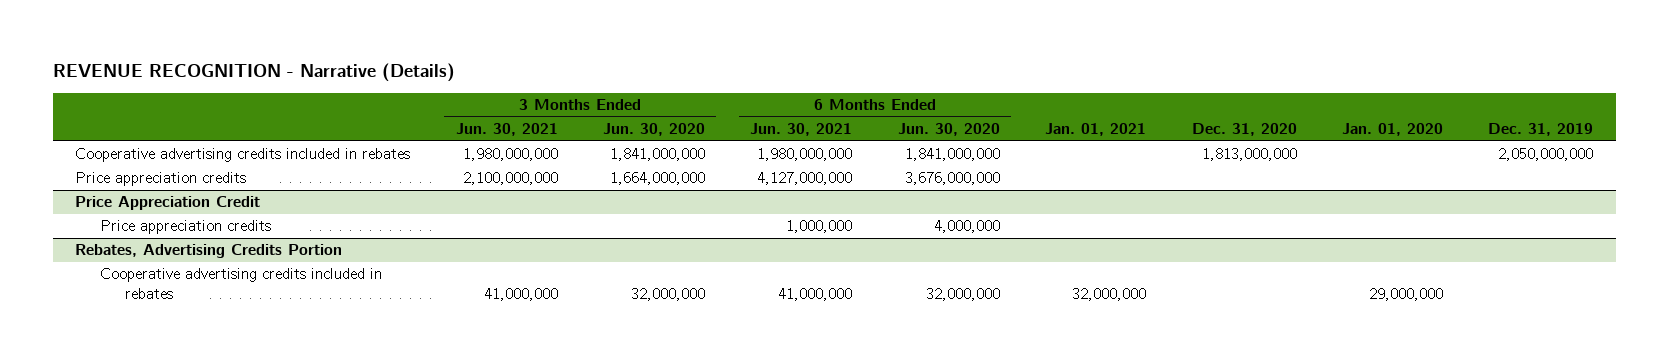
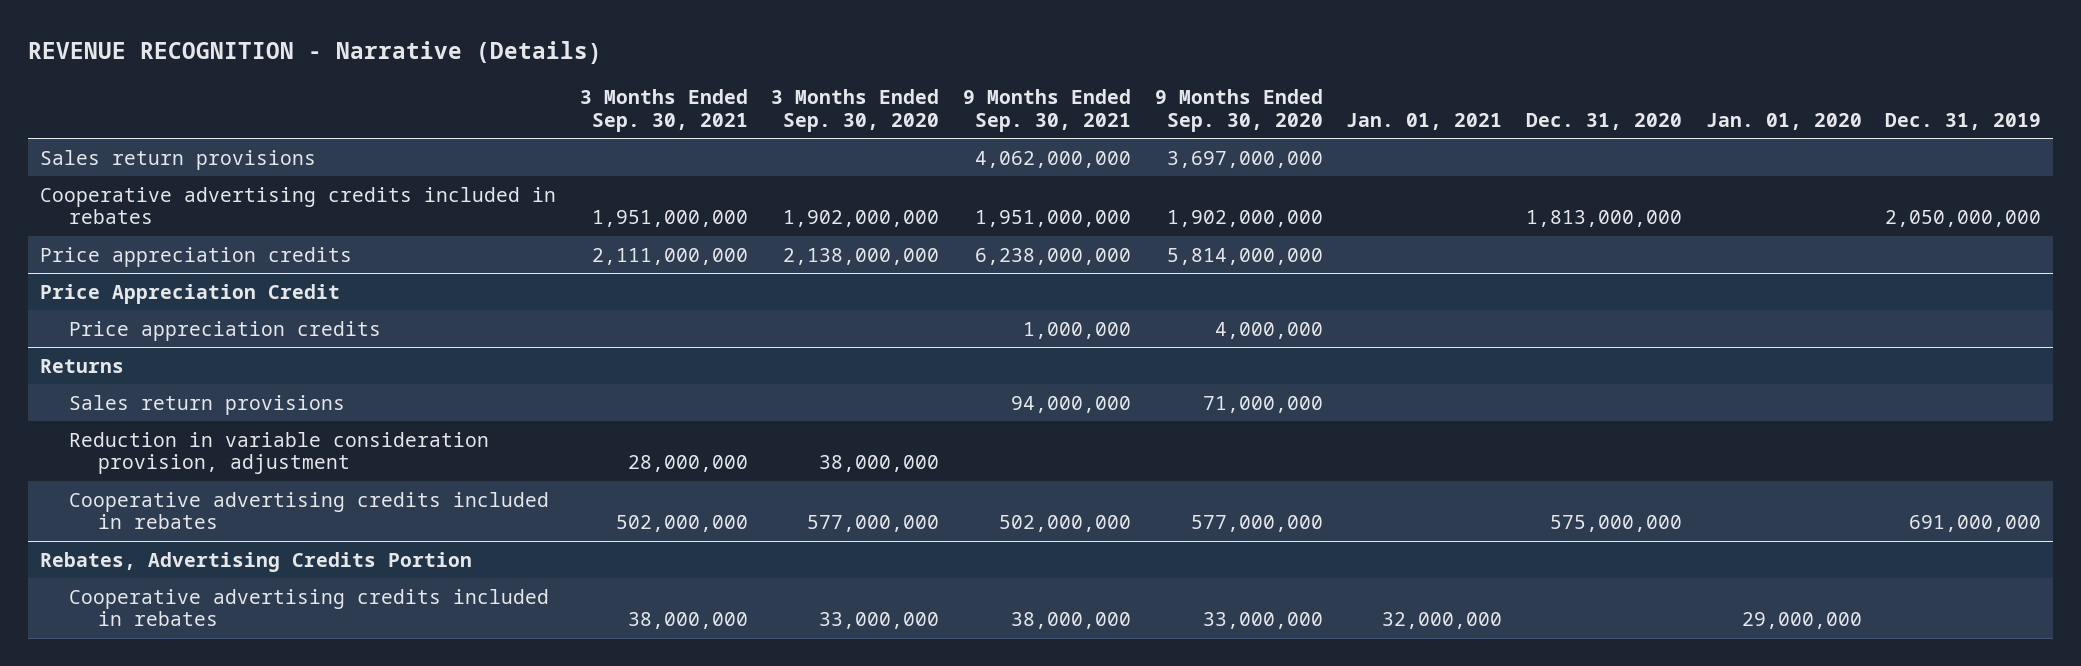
- | 3 Months Ended Jun. 30, 2021 | 3 Months Ended Jun. 30, 2020 | 6 Months Ended Jun. 30, 2021 | 6 Months Ended Jun. 30, 2020 | Jan. 01, 2021 | Dec. 31, 2020 | Jan. 01, 2020 | Dec. 31, 2019
+ | 3 Months Ended Sep. 30, 2021 | 3 Months Ended Sep. 30, 2020 | 9 Months Ended Sep. 30, 2021 | 9 Months Ended Sep. 30, 2020 | Jan. 01, 2021 | Dec. 31, 2020 | Jan. 01, 2020 | Dec. 31, 2019
+ Sales return provisions | | | 4,062,000,000 | 3,697,000,000 | | | |
+ Returns
+ Sales return provisions | | | 94,000,000 | 71,000,000 | | | |
+ Reduction in variable consideration provision, adjustment | 28,000,000 | 38,000,000 | | | | | |
+ Cooperative advertising credits included in rebates | 502,000,000 | 577,000,000 | 502,000,000 | 577,000,000 | | 575,000,000 | | 691,000,000

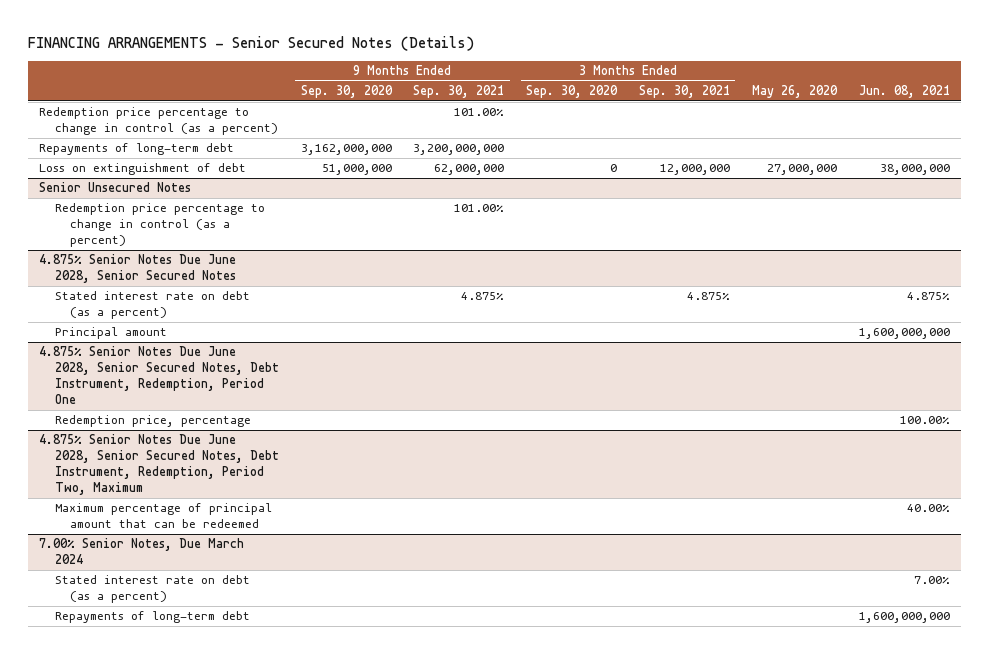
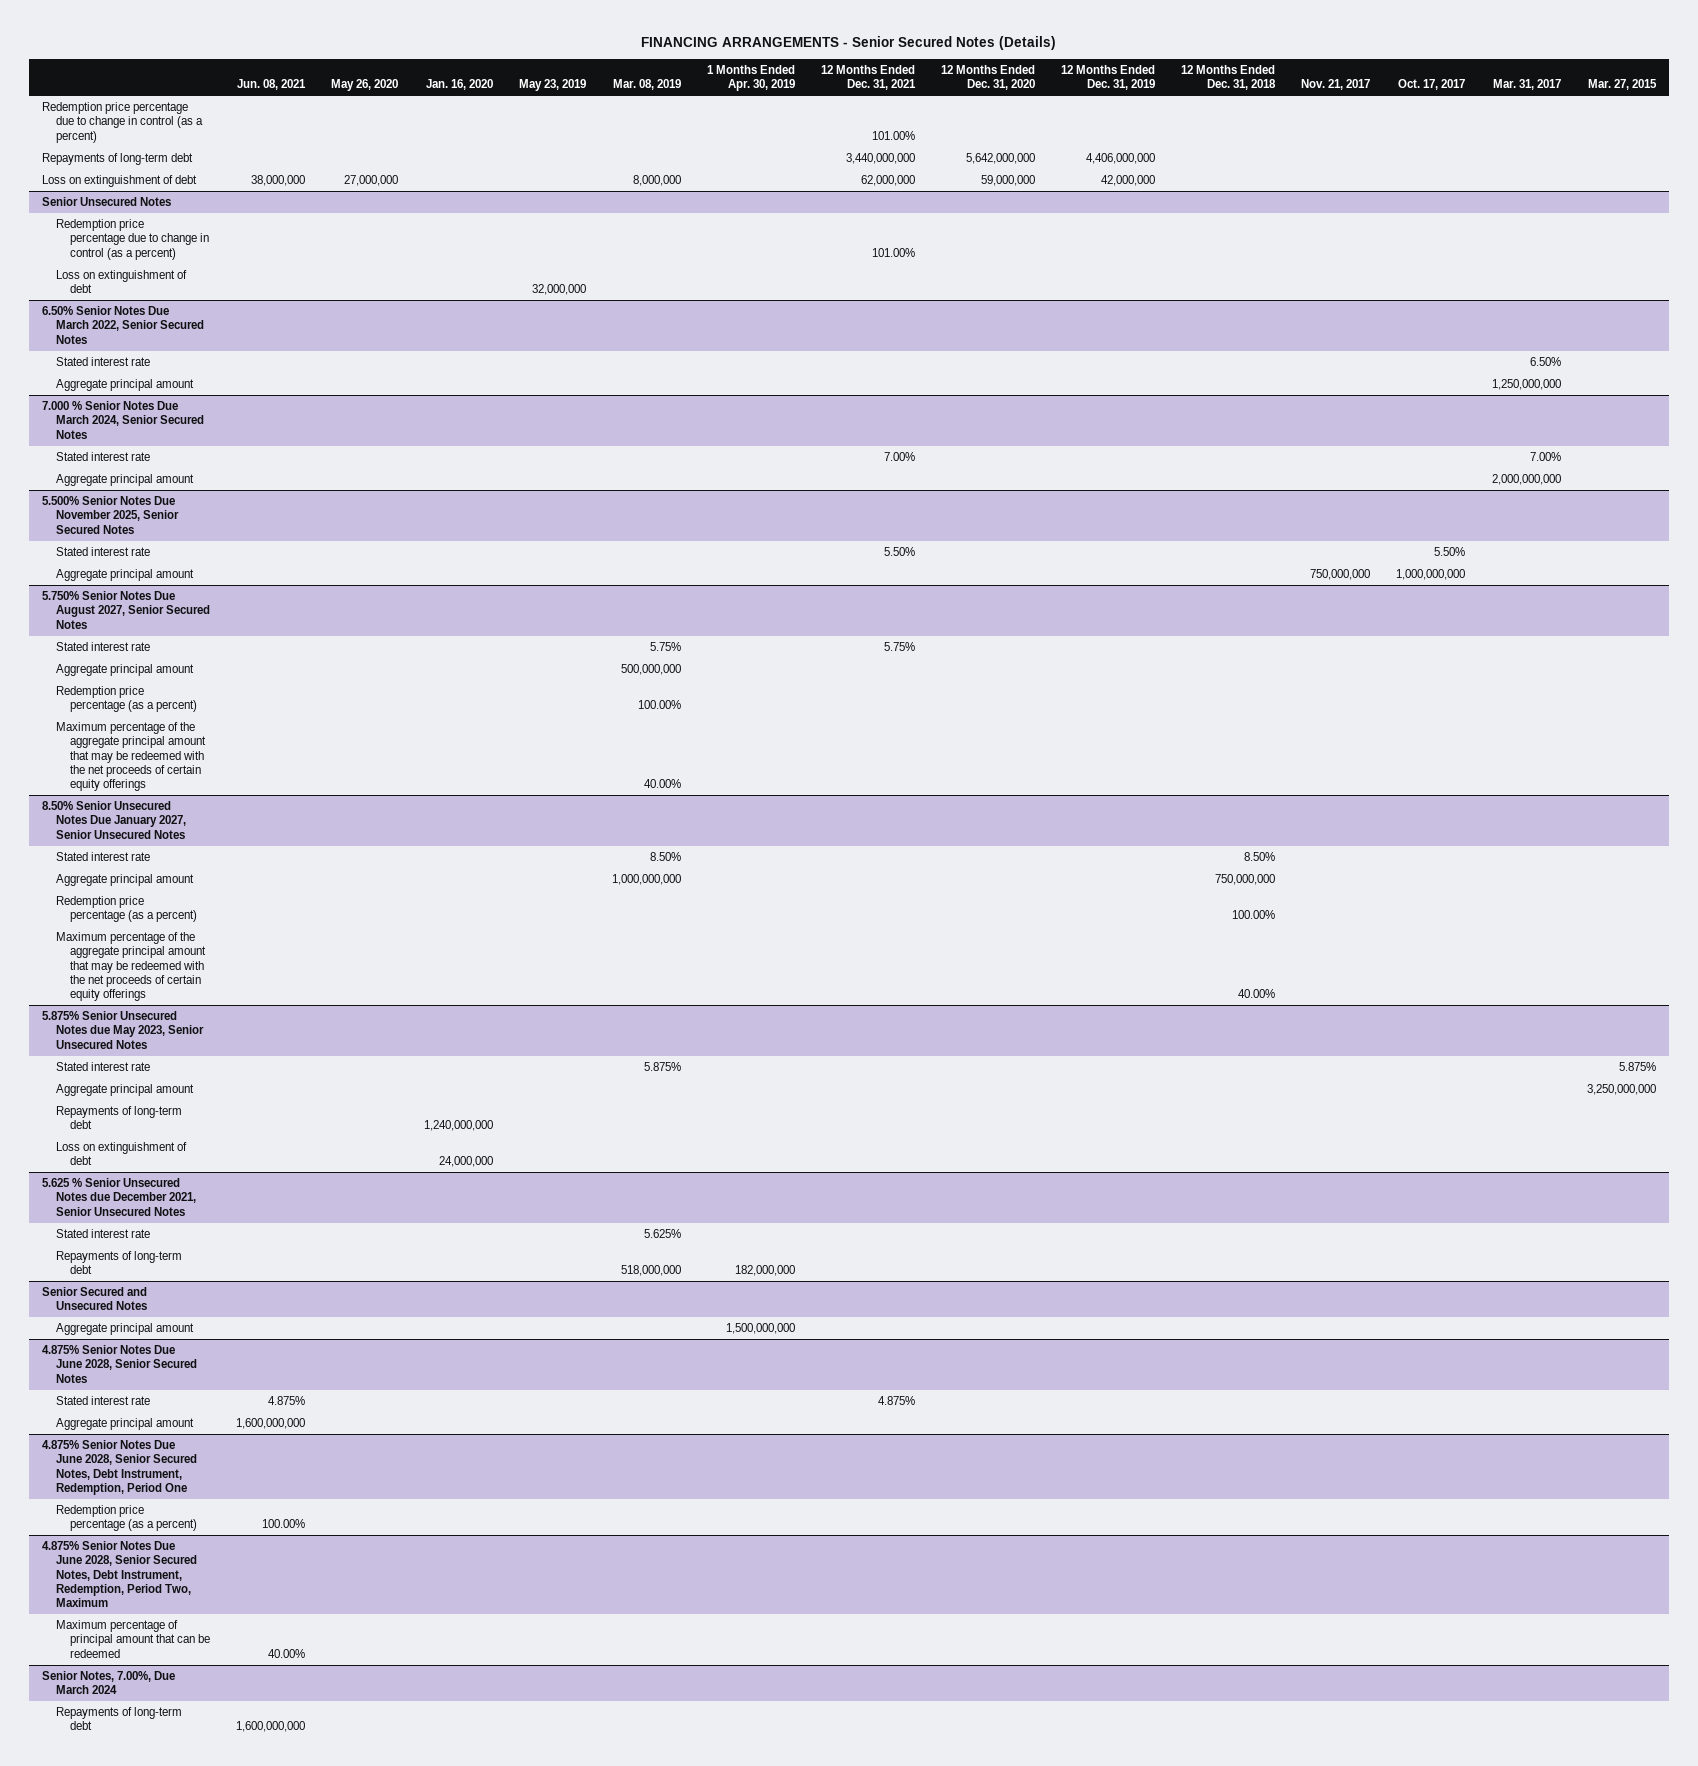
- | 9 Months Ended Sep. 30, 2020 | 9 Months Ended Sep. 30, 2021 | 3 Months Ended Sep. 30, 2020 | 3 Months Ended Sep. 30, 2021 | May 26, 2020 | Jun. 08, 2021
+ | Jun. 08, 2021 | May 26, 2020 | Jan. 16, 2020 | May 23, 2019 | Mar. 08, 2019 | 1 Months Ended Apr. 30, 2019 | 12 Months Ended Dec. 31, 2021 | 12 Months Ended Dec. 31, 2020 | 12 Months Ended Dec. 31, 2019 | 12 Months Ended Dec. 31, 2018 | Nov. 21, 2017 | Oct. 17, 2017 | Mar. 31, 2017 | Mar. 27, 2015
- Redemption price percentage to change in control (as a percent) | | 101.00% | | | |
+ Redemption price percentage due to change in control (as a percent) | | | | | | | 101.00% | | | | | | |
@ Senior Unsecured Notes
- Redemption price percentage to change in control (as a percent) | | 101.00% | | | |
+ Redemption price percentage due to change in control (as a percent) | | | | | | | 101.00% | | | | | | |
+ Loss on extinguishment of debt | | | | 32,000,000 | | | | | | | | | |
+ 6.50% Senior Notes Due March 2022, Senior Secured Notes
+ Stated interest rate | | | | | | | | | | | | | 6.50% |
+ Aggregate principal amount | | | | | | | | | | | | | 1,250,000,000 |
+ 7.000 % Senior Notes Due March 2024, Senior Secured Notes
+ Stated interest rate | | | | | | | 7.00% | | | | | | 7.00% |
+ Aggregate principal amount | | | | | | | | | | | | | 2,000,000,000 |
+ 5.500% Senior Notes Due November 2025, Senior Secured Notes
+ Stated interest rate | | | | | | | 5.50% | | | | | 5.50% | |
+ Aggregate principal amount | | | | | | | | | | | 750,000,000 | 1,000,000,000 | |
+ 5.750% Senior Notes Due August 2027, Senior Secured Notes
+ Stated interest rate | | | | | 5.75% | | 5.75% | | | | | | |
+ Aggregate principal amount | | | | | 500,000,000 | | | | | | | | |
+ Redemption price percentage (as a percent) | | | | | 100.00% | | | | | | | | |
+ Maximum percentage of the aggregate principal amount that may be redeemed with the net proceeds of certain equity offerings | | | | | 40.00% | | | | | | | | |
+ 8.50% Senior Unsecured Notes Due January 2027, Senior Unsecured Notes
+ Stated interest rate | | | | | 8.50% | | | | | 8.50% | | | |
+ Aggregate principal amount | | | | | 1,000,000,000 | | | | | 750,000,000 | | | |
+ Redemption price percentage (as a percent) | | | | | | | | | | 100.00% | | | |
+ Maximum percentage of the aggregate principal amount that may be redeemed with the net proceeds of certain equity offerings | | | | | | | | | | 40.00% | | | |
+ 5.875% Senior Unsecured Notes due May 2023, Senior Unsecured Notes
+ Stated interest rate | | | | | 5.875% | | | | | | | | | 5.875%
+ Aggregate principal amount | | | | | | | | | | | | | | 3,250,000,000
+ Repayments of long-term debt | | | 1,240,000,000 | | | | | | | | | | |
+ Loss on extinguishment of debt | | | 24,000,000 | | | | | | | | | | |
+ 5.625 % Senior Unsecured Notes due December 2021, Senior Unsecured Notes
+ Stated interest rate | | | | | 5.625% | | | | | | | | |
+ Repayments of long-term debt | | | | | 518,000,000 | 182,000,000 | | | | | | | |
+ Senior Secured and Unsecured Notes
+ Aggregate principal amount | | | | | | 1,500,000,000 | | | | | | | |
@ 4.875% Senior Notes Due June 2028, Senior Secured Notes
- Stated interest rate on debt (as a percent) | | 4.875% | | 4.875% | | 4.875%
- Principal amount | | | | | | 1,600,000,000
+ Stated interest rate | 4.875% | | | | | | 4.875% | | | | | | |
+ Aggregate principal amount | 1,600,000,000 | | | | | | | | | | | | |
@ 4.875% Senior Notes Due June 2028, Senior Secured Notes, Debt Instrument, Redemption, Period One
- Redemption price, percentage | | | | | | 100.00%
+ Redemption price percentage (as a percent) | 100.00% | | | | | | | | | | | | |
- 7.00% Senior Notes, Due March 2024
- Stated interest rate on debt (as a percent) | | | | | | 7.00%
+ Senior Notes, 7.00%, Due March 2024

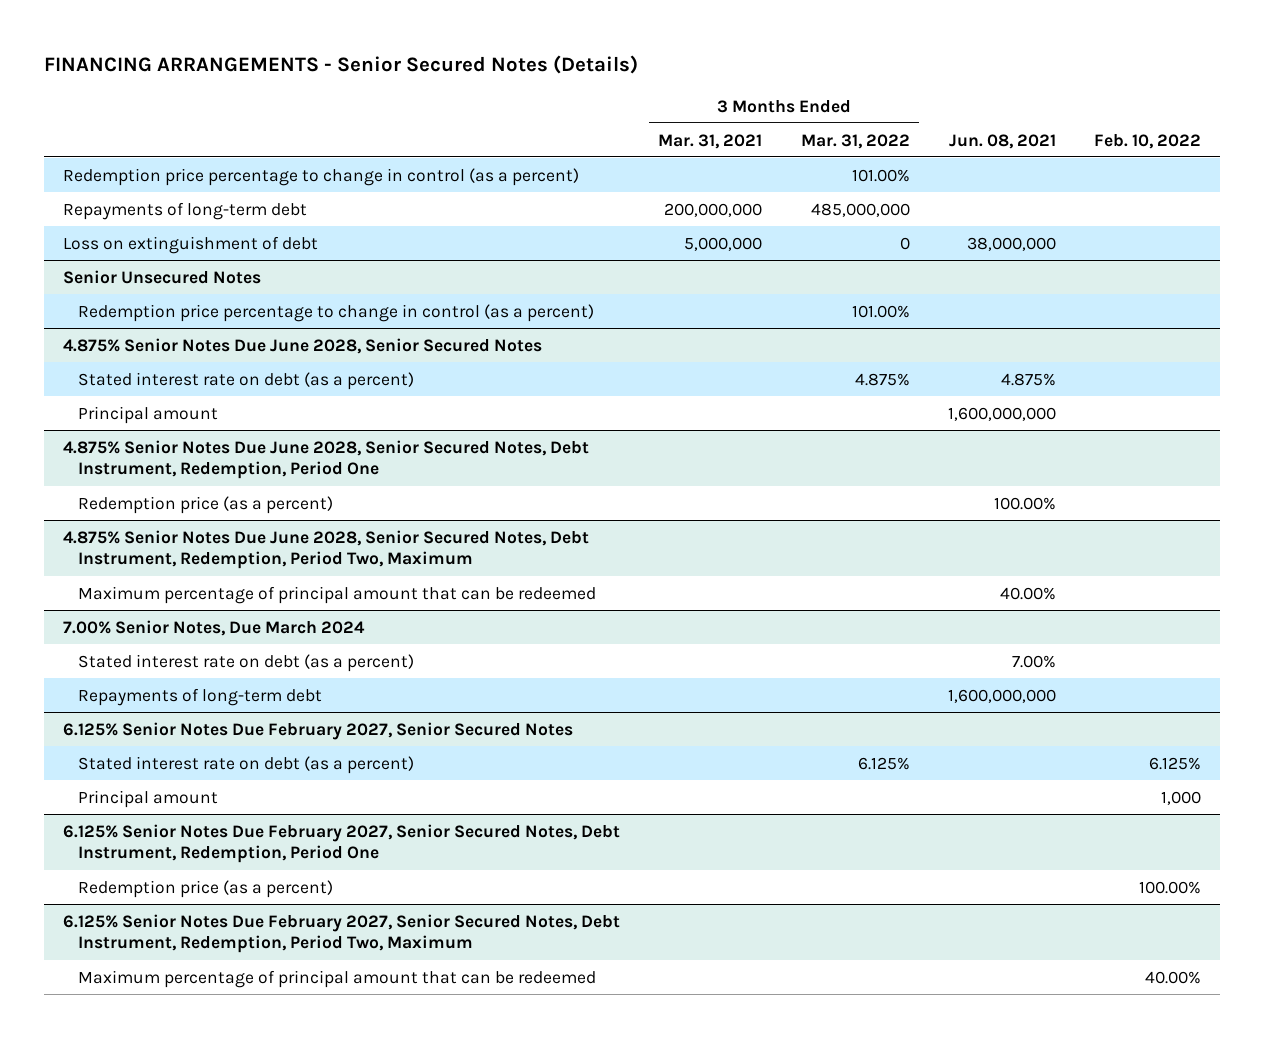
- | Jun. 08, 2021 | May 26, 2020 | Jan. 16, 2020 | May 23, 2019 | Mar. 08, 2019 | 1 Months Ended Apr. 30, 2019 | 12 Months Ended Dec. 31, 2021 | 12 Months Ended Dec. 31, 2020 | 12 Months Ended Dec. 31, 2019 | 12 Months Ended Dec. 31, 2018 | Nov. 21, 2017 | Oct. 17, 2017 | Mar. 31, 2017 | Mar. 27, 2015
+ | 3 Months Ended Mar. 31, 2021 | 3 Months Ended Mar. 31, 2022 | Jun. 08, 2021 | Feb. 10, 2022
- Redemption price percentage due to change in control (as a percent) | | | | | | | 101.00% | | | | | | |
+ Redemption price percentage to change in control (as a percent) | | 101.00% | |
@ Senior Unsecured Notes
- Redemption price percentage due to change in control (as a percent) | | | | | | | 101.00% | | | | | | |
- Loss on extinguishment of debt | | | | 32,000,000 | | | | | | | | | |
- 6.50% Senior Notes Due March 2022, Senior Secured Notes
- Stated interest rate | | | | | | | | | | | | | 6.50% |
- Aggregate principal amount | | | | | | | | | | | | | 1,250,000,000 |
- 7.000 % Senior Notes Due March 2024, Senior Secured Notes
- Stated interest rate | | | | | | | 7.00% | | | | | | 7.00% |
- Aggregate principal amount | | | | | | | | | | | | | 2,000,000,000 |
- 5.500% Senior Notes Due November 2025, Senior Secured Notes
- Stated interest rate | | | | | | | 5.50% | | | | | 5.50% | |
- Aggregate principal amount | | | | | | | | | | | 750,000,000 | 1,000,000,000 | |
- 5.750% Senior Notes Due August 2027, Senior Secured Notes
- Stated interest rate | | | | | 5.75% | | 5.75% | | | | | | |
- Aggregate principal amount | | | | | 500,000,000 | | | | | | | | |
- Redemption price percentage (as a percent) | | | | | 100.00% | | | | | | | | |
- Maximum percentage of the aggregate principal amount that may be redeemed with the net proceeds of certain equity offerings | | | | | 40.00% | | | | | | | | |
- 8.50% Senior Unsecured Notes Due January 2027, Senior Unsecured Notes
- Stated interest rate | | | | | 8.50% | | | | | 8.50% | | | |
- Aggregate principal amount | | | | | 1,000,000,000 | | | | | 750,000,000 | | | |
- Redemption price percentage (as a percent) | | | | | | | | | | 100.00% | | | |
- Maximum percentage of the aggregate principal amount that may be redeemed with the net proceeds of certain equity offerings | | | | | | | | | | 40.00% | | | |
- 5.875% Senior Unsecured Notes due May 2023, Senior Unsecured Notes
- Stated interest rate | | | | | 5.875% | | | | | | | | | 5.875%
- Aggregate principal amount | | | | | | | | | | | | | | 3,250,000,000
- Repayments of long-term debt | | | 1,240,000,000 | | | | | | | | | | |
- Loss on extinguishment of debt | | | 24,000,000 | | | | | | | | | | |
- 5.625 % Senior Unsecured Notes due December 2021, Senior Unsecured Notes
- Stated interest rate | | | | | 5.625% | | | | | | | | |
- Repayments of long-term debt | | | | | 518,000,000 | 182,000,000 | | | | | | | |
- Senior Secured and Unsecured Notes
- Aggregate principal amount | | | | | | 1,500,000,000 | | | | | | | |
@ Senior Unsecured Notes
+ Redemption price percentage to change in control (as a percent) | | 101.00% | |
@ 4.875% Senior Notes Due June 2028, Senior Secured Notes
- Stated interest rate | 4.875% | | | | | | 4.875% | | | | | | |
- Aggregate principal amount | 1,600,000,000 | | | | | | | | | | | | |
+ Stated interest rate on debt (as a percent) | | 4.875% | 4.875% |
+ Principal amount | | | 1,600,000,000 |
@ 4.875% Senior Notes Due June 2028, Senior Secured Notes, Debt Instrument, Redemption, Period One
- Redemption price percentage (as a percent) | 100.00% | | | | | | | | | | | | |
+ Redemption price (as a percent) | | | 100.00% |
- Senior Notes, 7.00%, Due March 2024
+ 7.00% Senior Notes, Due March 2024
+ Stated interest rate on debt (as a percent) | | | 7.00% |
+ 6.125% Senior Notes Due February 2027, Senior Secured Notes
+ Stated interest rate on debt (as a percent) | | 6.125% | | 6.125%
+ Principal amount | | | | 1,000
+ 6.125% Senior Notes Due February 2027, Senior Secured Notes, Debt Instrument, Redemption, Period One
+ Redemption price (as a percent) | | | | 100.00%
+ 6.125% Senior Notes Due February 2027, Senior Secured Notes, Debt Instrument, Redemption, Period Two, Maximum
+ Maximum percentage of principal amount that can be redeemed | | | | 40.00%

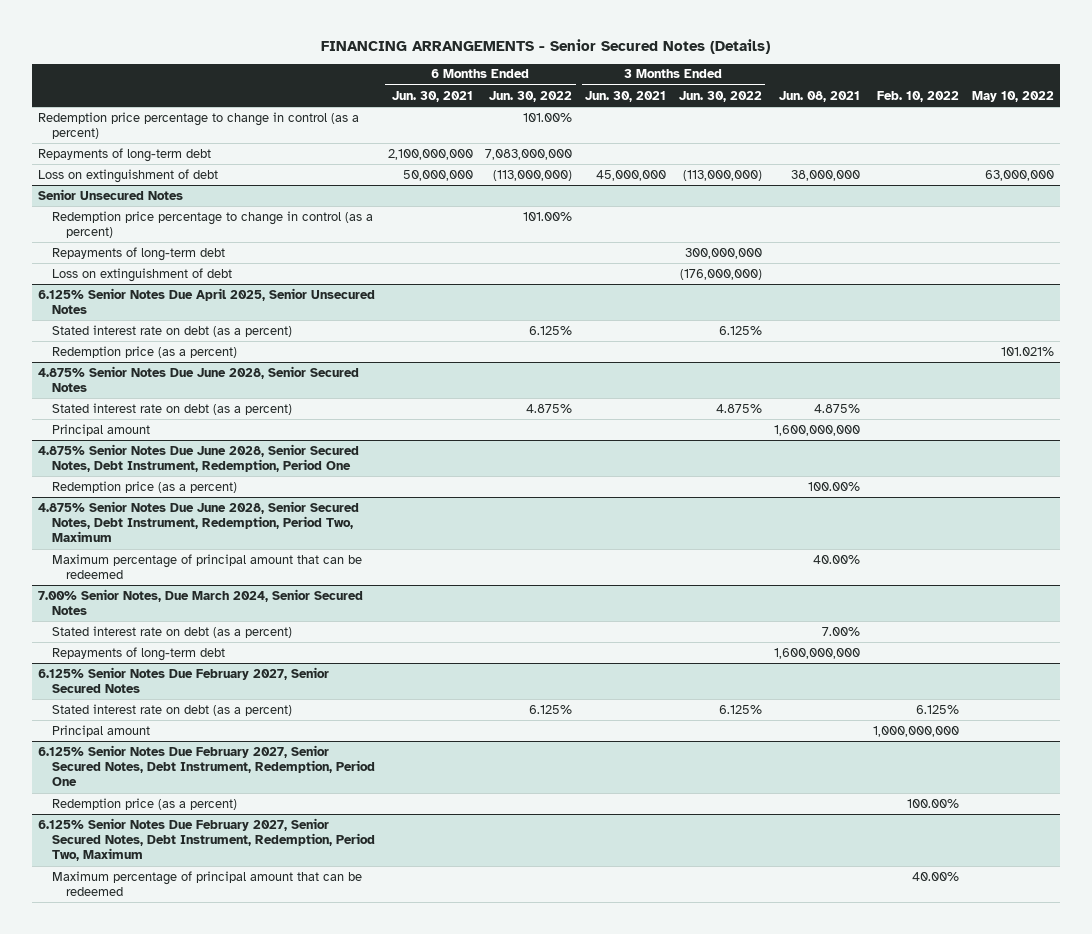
- | 3 Months Ended Mar. 31, 2021 | 3 Months Ended Mar. 31, 2022 | Jun. 08, 2021 | Feb. 10, 2022
+ | 6 Months Ended Jun. 30, 2021 | 6 Months Ended Jun. 30, 2022 | 3 Months Ended Jun. 30, 2021 | 3 Months Ended Jun. 30, 2022 | Jun. 08, 2021 | Feb. 10, 2022 | May 10, 2022
@ Senior Unsecured Notes
+ Repayments of long-term debt | | | | 300,000,000 | | |
+ Loss on extinguishment of debt | | | | (176,000,000) | | |
+ 6.125% Senior Notes Due April 2025, Senior Unsecured Notes
+ Stated interest rate on debt (as a percent) | | 6.125% | | 6.125% | | |
+ Redemption price (as a percent) | | | | | | | 101.021%
- 7.00% Senior Notes, Due March 2024
+ 7.00% Senior Notes, Due March 2024, Senior Secured Notes
@ 6.125% Senior Notes Due February 2027, Senior Secured Notes
- Principal amount | | | | 1,000
+ Principal amount | | | | | | 1,000,000,000 |

